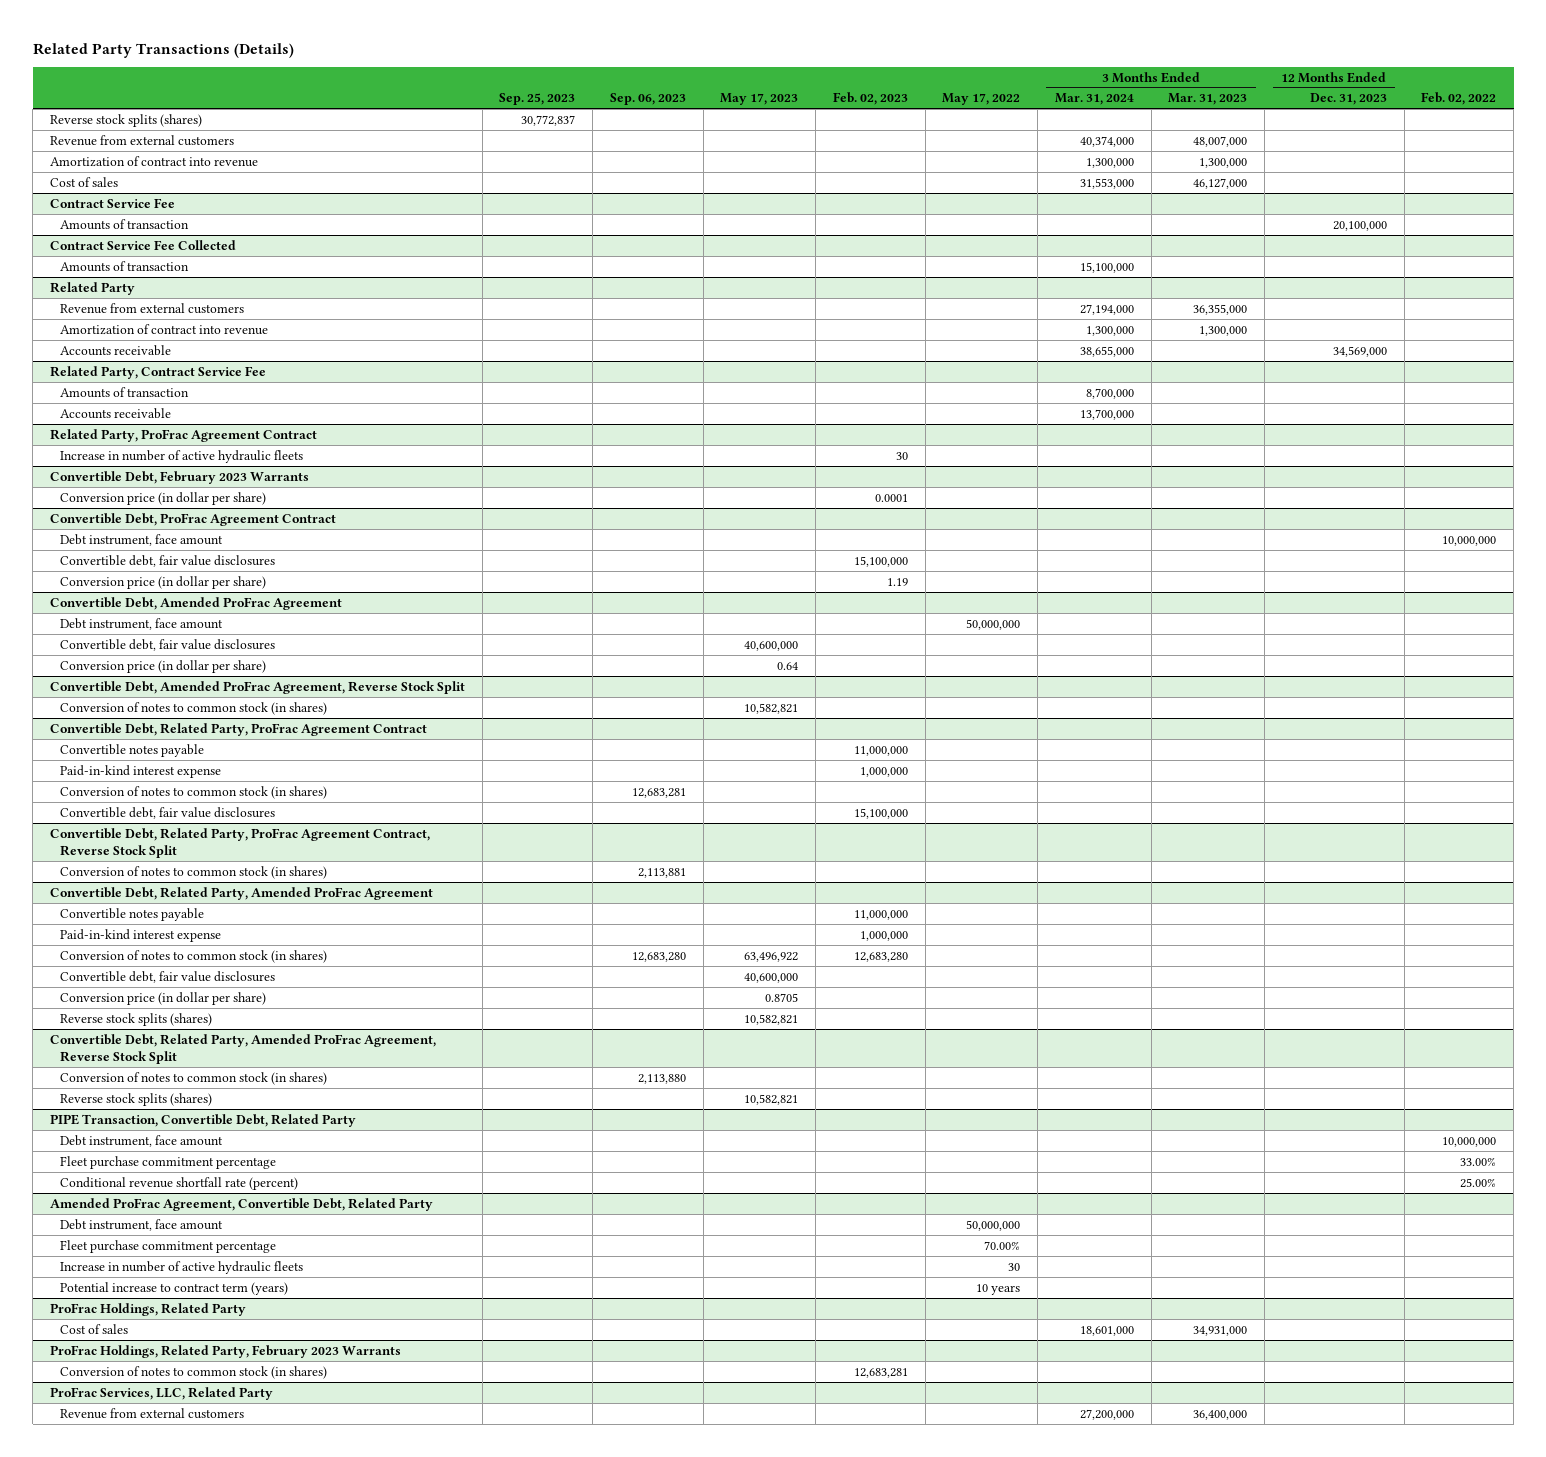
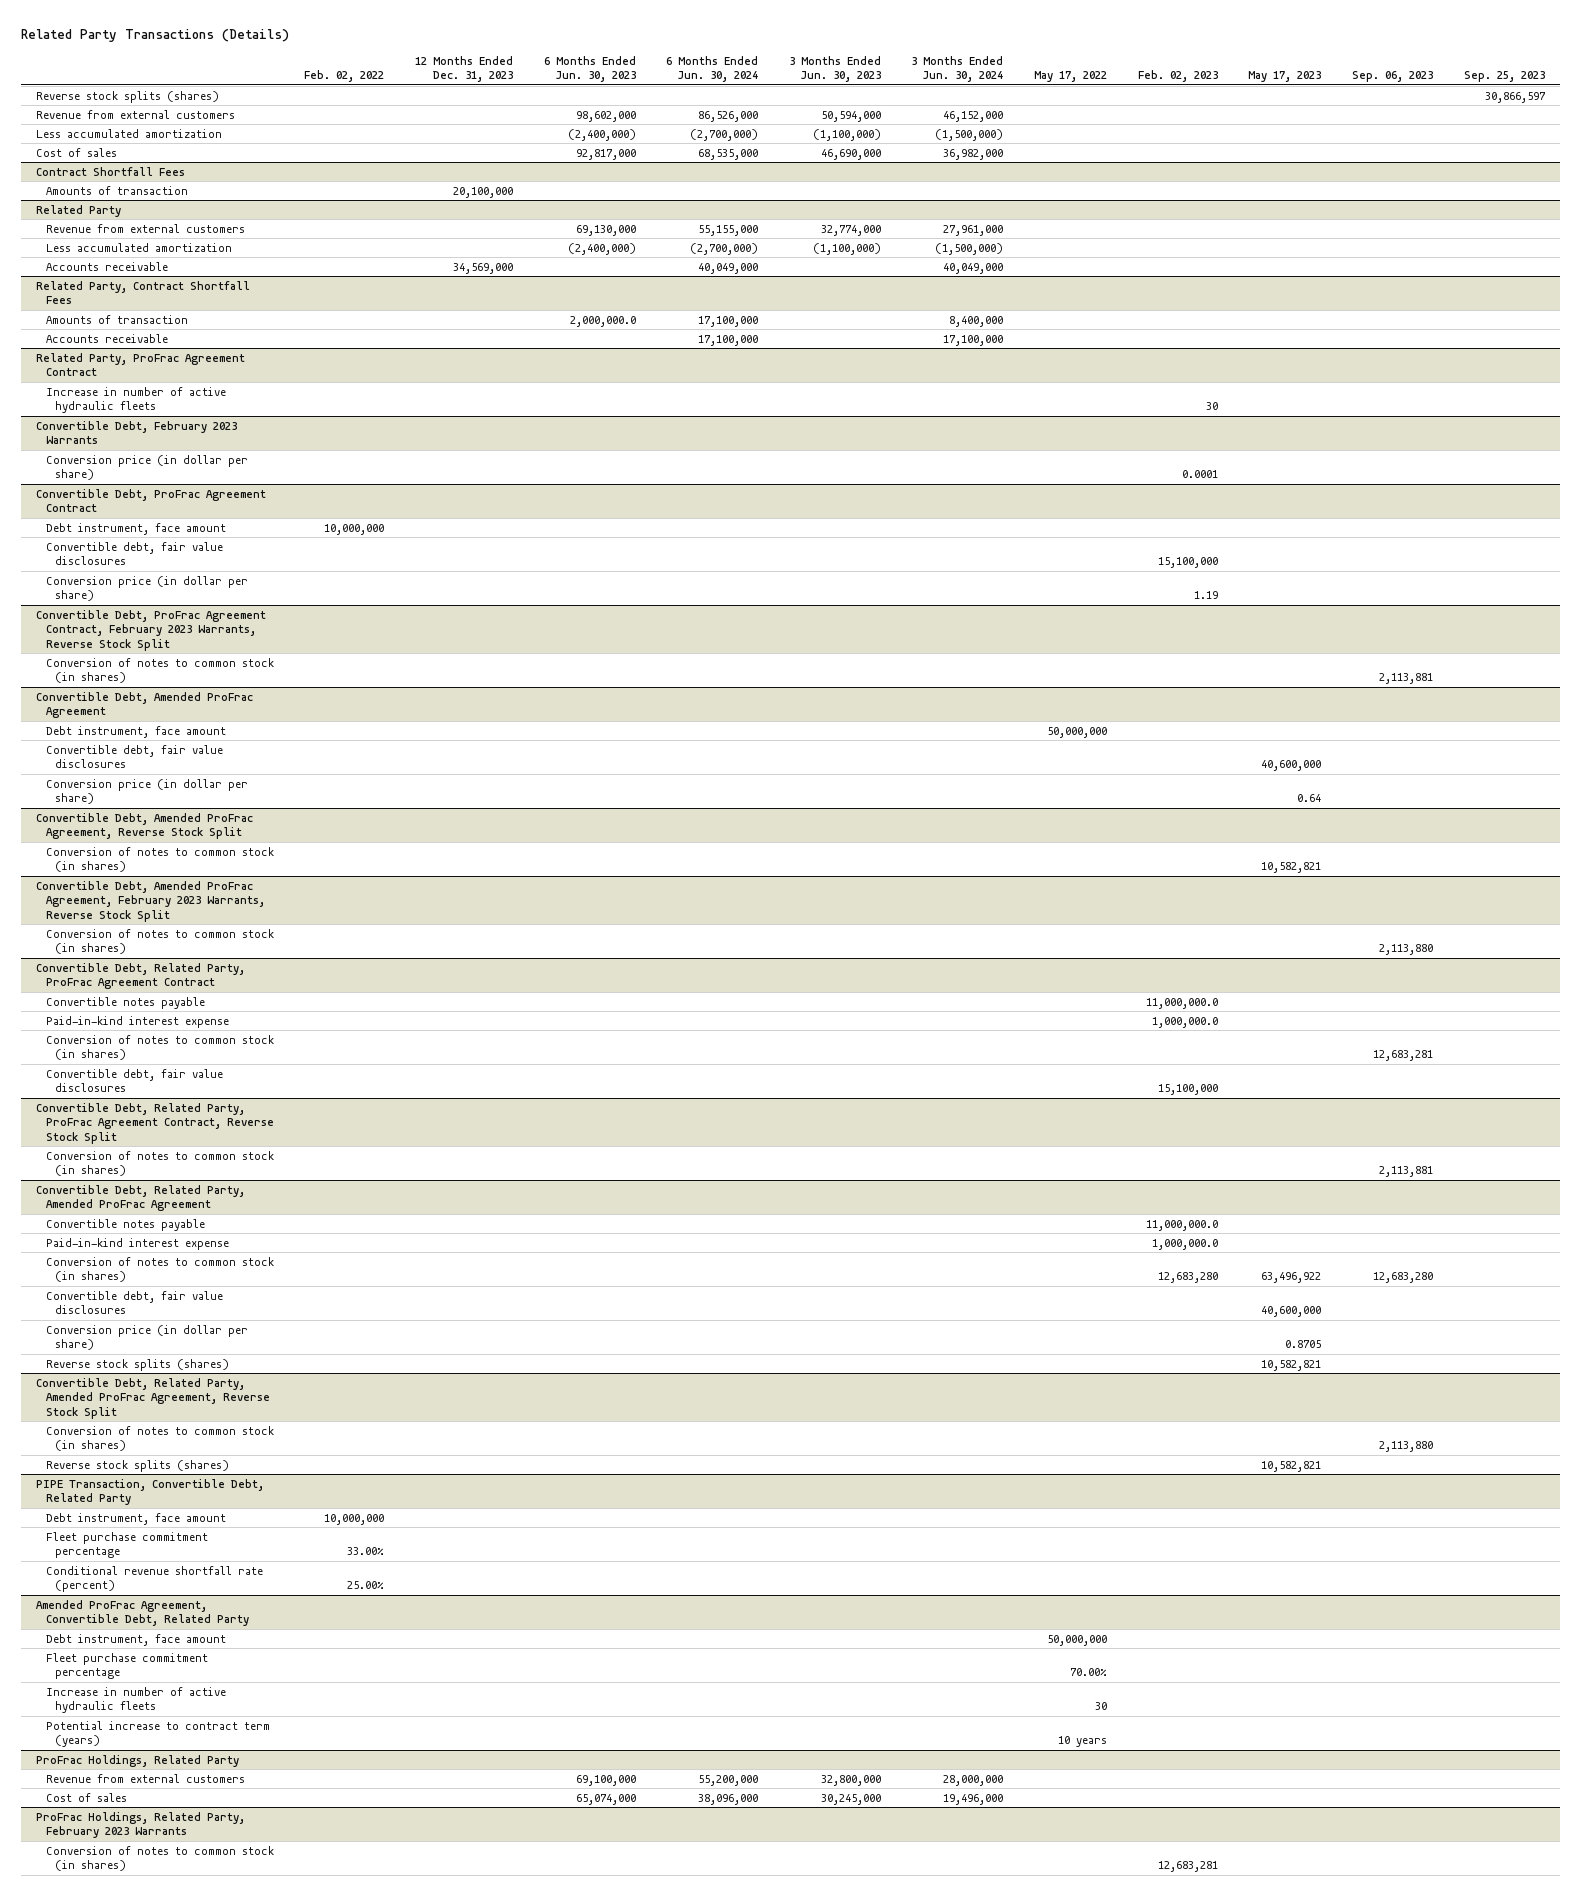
- | Sep. 25, 2023 | Sep. 06, 2023 | May 17, 2023 | Feb. 02, 2023 | May 17, 2022 | 3 Months Ended Mar. 31, 2024 | 3 Months Ended Mar. 31, 2023 | 12 Months Ended Dec. 31, 2023 | Feb. 02, 2022
+ | Feb. 02, 2022 | 12 Months Ended Dec. 31, 2023 | 6 Months Ended Jun. 30, 2023 | 6 Months Ended Jun. 30, 2024 | 3 Months Ended Jun. 30, 2023 | 3 Months Ended Jun. 30, 2024 | May 17, 2022 | Feb. 02, 2023 | May 17, 2023 | Sep. 06, 2023 | Sep. 25, 2023
- Reverse stock splits (shares) | 30,772,837 | | | | | | | |
+ Reverse stock splits (shares) | | | | | | | | | | | 30,866,597
- Amortization of contract into revenue | | | | | | 1,300,000 | 1,300,000 | |
+ Less accumulated amortization | | | (2,400,000) | (2,700,000) | (1,100,000) | (1,500,000) | | | | |
- Contract Service Fee
+ Contract Shortfall Fees
- Contract Service Fee Collected
- Amounts of transaction | | | | | | 15,100,000 | | |
@ Related Party
- Amortization of contract into revenue | | | | | | 1,300,000 | 1,300,000 | |
+ Less accumulated amortization | | | (2,400,000) | (2,700,000) | (1,100,000) | (1,500,000) | | | | |
- Related Party, Contract Service Fee
- Amounts of transaction | | | | | | 8,700,000 | | |
- Accounts receivable | | | | | | 13,700,000 | | |
+ Related Party, Contract Shortfall Fees
+ Amounts of transaction | | | 2,000,000.0 | 17,100,000 | | 8,400,000 | | | | |
+ Accounts receivable | | | | 17,100,000 | | 17,100,000 | | | | |
+ Convertible Debt, ProFrac Agreement Contract, February 2023 Warrants, Reverse Stock Split
+ Conversion of notes to common stock (in shares) | | | | | | | | | | 2,113,881 |
+ Convertible Debt, Amended ProFrac Agreement, February 2023 Warrants, Reverse Stock Split
+ Conversion of notes to common stock (in shares) | | | | | | | | | | 2,113,880 |
@ Convertible Debt, Related Party, ProFrac Agreement Contract
- Convertible notes payable | | | | 11,000,000 | | | | |
- Paid-in-kind interest expense | | | | 1,000,000 | | | | |
+ Convertible notes payable | | | | | | | | 11,000,000.0 | | |
+ Paid-in-kind interest expense | | | | | | | | 1,000,000.0 | | |
@ Convertible Debt, Related Party, Amended ProFrac Agreement
- Convertible notes payable | | | | 11,000,000 | | | | |
- Paid-in-kind interest expense | | | | 1,000,000 | | | | |
+ Convertible notes payable | | | | | | | | 11,000,000.0 | | |
+ Paid-in-kind interest expense | | | | | | | | 1,000,000.0 | | |
@ ProFrac Holdings, Related Party
+ Revenue from external customers | | | 69,100,000 | 55,200,000 | 32,800,000 | 28,000,000 | | | | |
- ProFrac Services, LLC, Related Party
- Revenue from external customers | | | | | | 27,200,000 | 36,400,000 | |

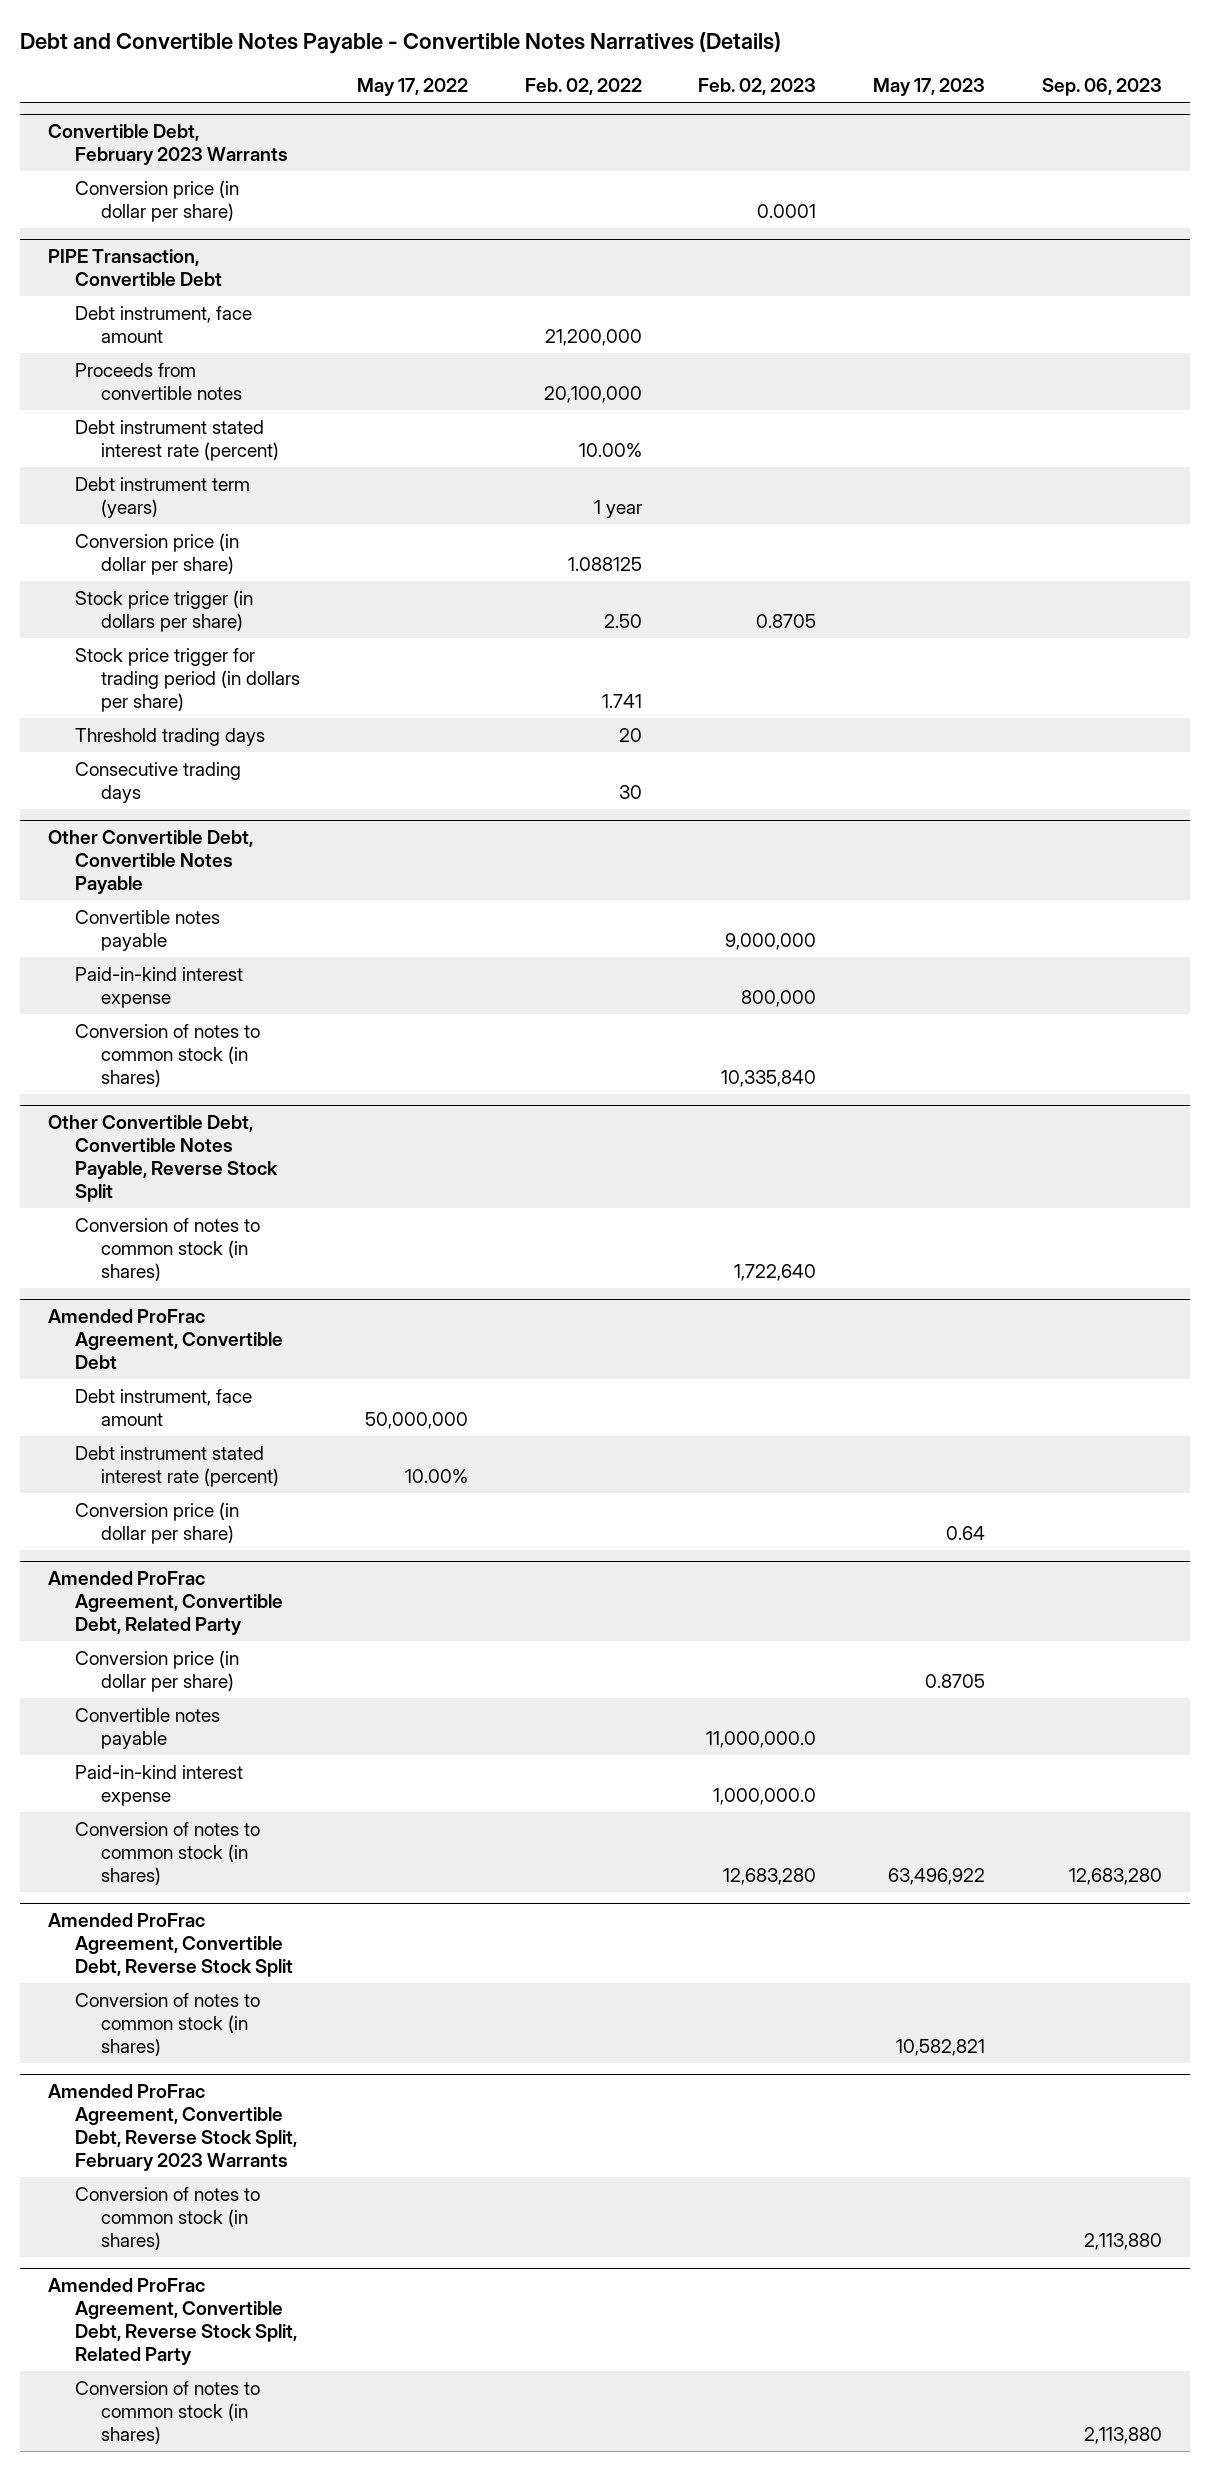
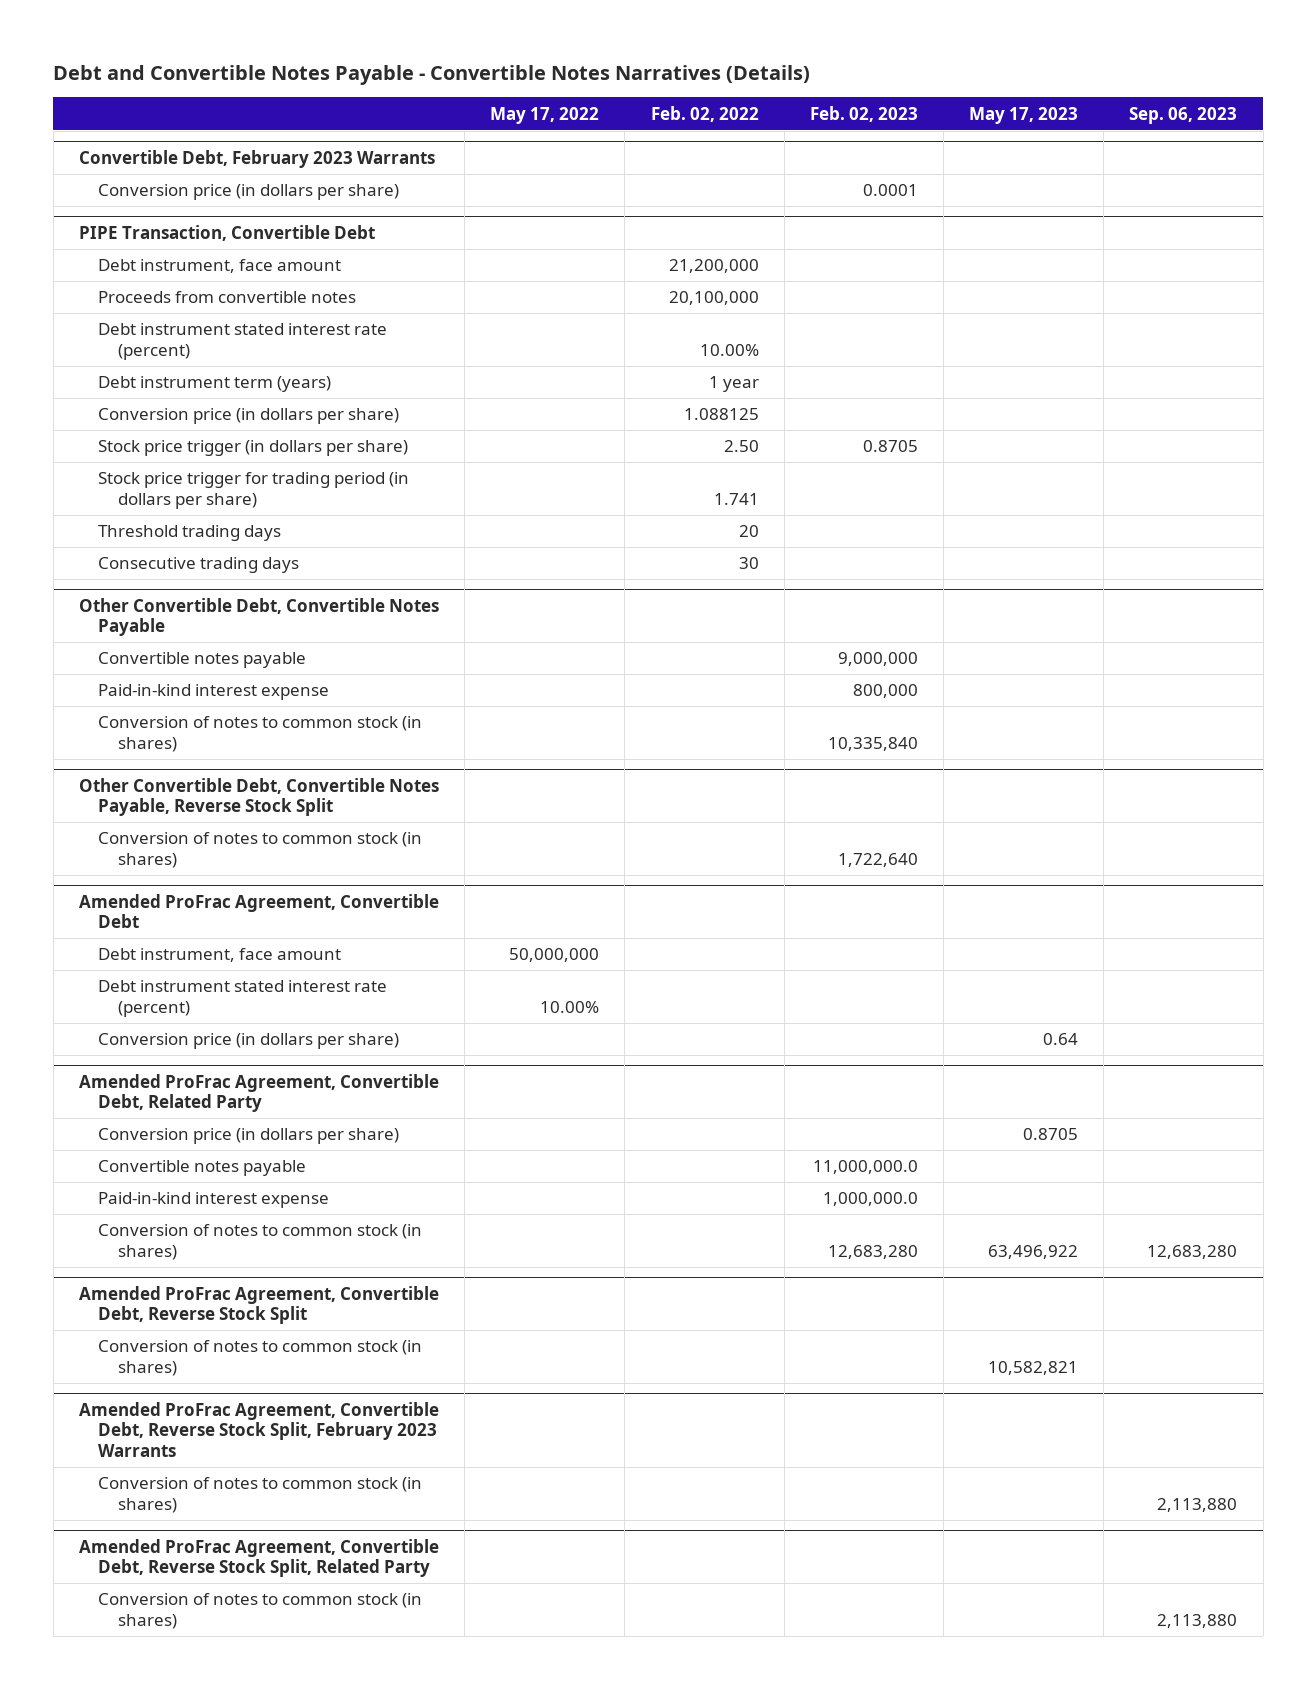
@ Convertible Debt, February 2023 Warrants
- Conversion price (in dollar per share) | | | 0.0001 | |
+ Conversion price (in dollars per share) | | | 0.0001 | |
@ PIPE Transaction, Convertible Debt
- Conversion price (in dollar per share) | | 1.088125 | | |
+ Conversion price (in dollars per share) | | 1.088125 | | |
@ Amended ProFrac Agreement, Convertible Debt
- Conversion price (in dollar per share) | | | | 0.64 |
+ Conversion price (in dollars per share) | | | | 0.64 |
@ Amended ProFrac Agreement, Convertible Debt, Related Party
- Conversion price (in dollar per share) | | | | 0.8705 |
+ Conversion price (in dollars per share) | | | | 0.8705 |

